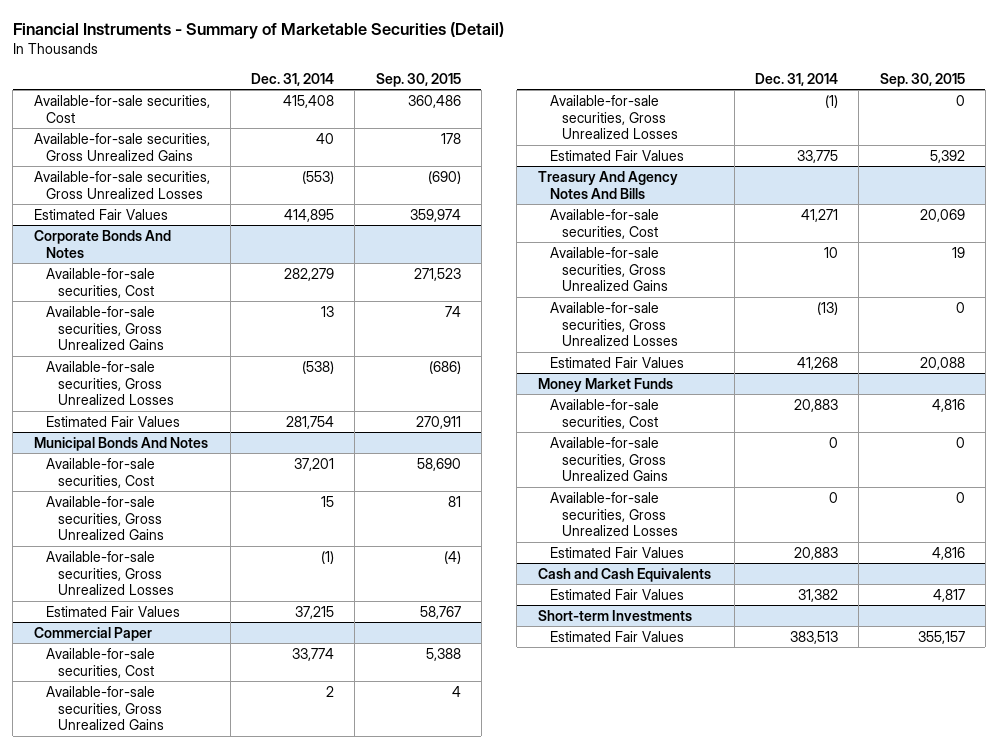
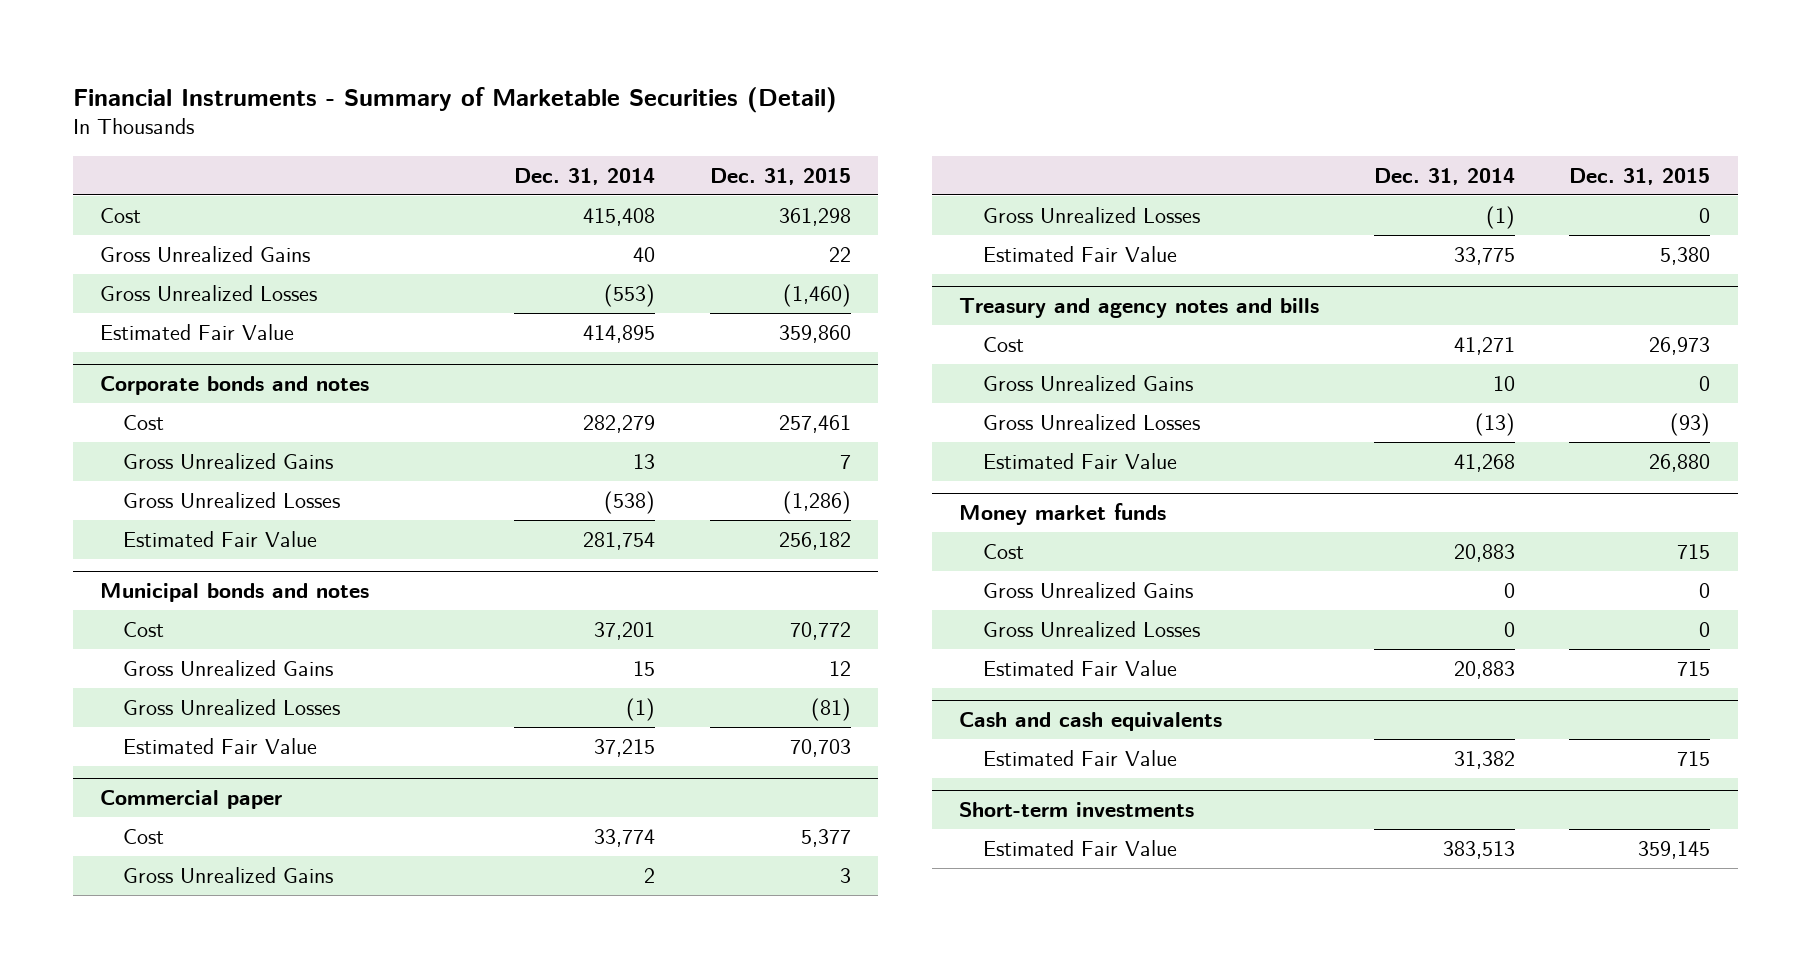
- | Dec. 31, 2014 | Sep. 30, 2015
+ | Dec. 31, 2014 | Dec. 31, 2015
- Available-for-sale securities, Cost | 415,408 | 360,486
- Available-for-sale securities, Gross Unrealized Gains | 40 | 178
- Available-for-sale securities, Gross Unrealized Losses | (553) | (690)
- Estimated Fair Values | 414,895 | 359,974
- Corporate Bonds And Notes
- Available-for-sale securities, Cost | 282,279 | 271,523
- Available-for-sale securities, Gross Unrealized Gains | 13 | 74
- Available-for-sale securities, Gross Unrealized Losses | (538) | (686)
- Estimated Fair Values | 281,754 | 270,911
- Municipal Bonds And Notes
- Available-for-sale securities, Cost | 37,201 | 58,690
- Available-for-sale securities, Gross Unrealized Gains | 15 | 81
- Available-for-sale securities, Gross Unrealized Losses | (1) | (4)
- Estimated Fair Values | 37,215 | 58,767
- Commercial Paper
- Available-for-sale securities, Cost | 33,774 | 5,388
- Available-for-sale securities, Gross Unrealized Gains | 2 | 4
- Available-for-sale securities, Gross Unrealized Losses | (1) | 0
- Estimated Fair Values | 33,775 | 5,392
- Treasury And Agency Notes And Bills
- Available-for-sale securities, Cost | 41,271 | 20,069
- Available-for-sale securities, Gross Unrealized Gains | 10 | 19
- Available-for-sale securities, Gross Unrealized Losses | (13) | 0
- Estimated Fair Values | 41,268 | 20,088
- Money Market Funds
- Available-for-sale securities, Cost | 20,883 | 4,816
- Available-for-sale securities, Gross Unrealized Gains | 0 | 0
- Available-for-sale securities, Gross Unrealized Losses | 0 | 0
- Estimated Fair Values | 20,883 | 4,816
- Cash and Cash Equivalents
- Estimated Fair Values | 31,382 | 4,817
- Short-term Investments
- Estimated Fair Values | 383,513 | 355,157
+ Cost | 415,408 | 361,298
+ Gross Unrealized Gains | 40 | 22
+ Gross Unrealized Losses | (553) | (1,460)
+ Estimated Fair Value | 414,895 | 359,860
+ Corporate bonds and notes
+ Cost | 282,279 | 257,461
+ Gross Unrealized Gains | 13 | 7
+ Gross Unrealized Losses | (538) | (1,286)
+ Estimated Fair Value | 281,754 | 256,182
+ Municipal bonds and notes
+ Cost | 37,201 | 70,772
+ Gross Unrealized Gains | 15 | 12
+ Gross Unrealized Losses | (1) | (81)
+ Estimated Fair Value | 37,215 | 70,703
+ Commercial paper
+ Cost | 33,774 | 5,377
+ Gross Unrealized Gains | 2 | 3
+ Gross Unrealized Losses | (1) | 0
+ Estimated Fair Value | 33,775 | 5,380
+ Treasury and agency notes and bills
+ Cost | 41,271 | 26,973
+ Gross Unrealized Gains | 10 | 0
+ Gross Unrealized Losses | (13) | (93)
+ Estimated Fair Value | 41,268 | 26,880
+ Money market funds
+ Cost | 20,883 | 715
+ Gross Unrealized Gains | 0 | 0
+ Gross Unrealized Losses | 0 | 0
+ Estimated Fair Value | 20,883 | 715
+ Cash and cash equivalents
+ Estimated Fair Value | 31,382 | 715
+ Short-term investments
+ Estimated Fair Value | 383,513 | 359,145

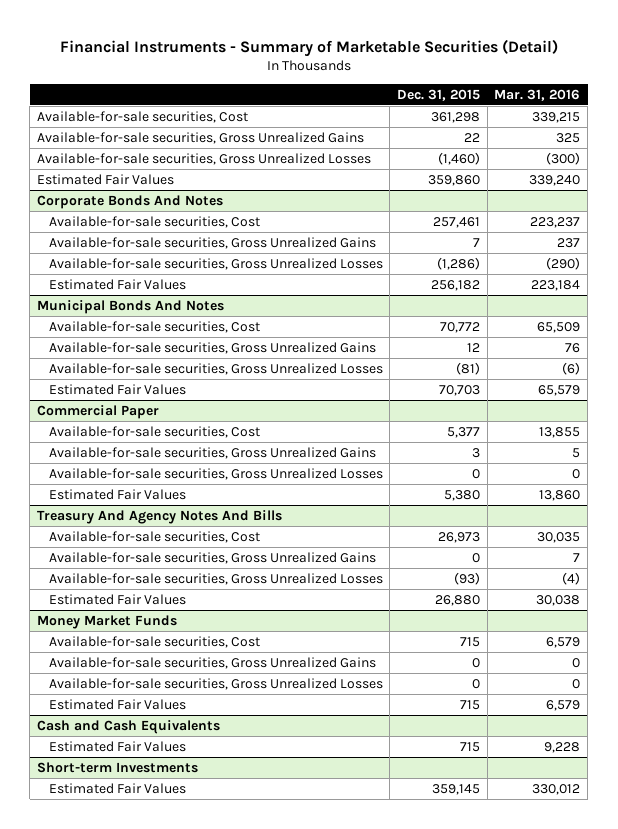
- | Dec. 31, 2014 | Dec. 31, 2015
+ | Dec. 31, 2015 | Mar. 31, 2016
- Cost | 415,408 | 361,298
- Gross Unrealized Gains | 40 | 22
- Gross Unrealized Losses | (553) | (1,460)
- Estimated Fair Value | 414,895 | 359,860
- Corporate bonds and notes
- Cost | 282,279 | 257,461
- Gross Unrealized Gains | 13 | 7
- Gross Unrealized Losses | (538) | (1,286)
- Estimated Fair Value | 281,754 | 256,182
- Municipal bonds and notes
- Cost | 37,201 | 70,772
- Gross Unrealized Gains | 15 | 12
- Gross Unrealized Losses | (1) | (81)
- Estimated Fair Value | 37,215 | 70,703
- Commercial paper
- Cost | 33,774 | 5,377
- Gross Unrealized Gains | 2 | 3
- Gross Unrealized Losses | (1) | 0
- Estimated Fair Value | 33,775 | 5,380
- Treasury and agency notes and bills
- Cost | 41,271 | 26,973
- Gross Unrealized Gains | 10 | 0
- Gross Unrealized Losses | (13) | (93)
- Estimated Fair Value | 41,268 | 26,880
- Money market funds
- Cost | 20,883 | 715
- Gross Unrealized Gains | 0 | 0
- Gross Unrealized Losses | 0 | 0
- Estimated Fair Value | 20,883 | 715
- Cash and cash equivalents
- Estimated Fair Value | 31,382 | 715
- Short-term investments
- Estimated Fair Value | 383,513 | 359,145
+ Available-for-sale securities, Cost | 361,298 | 339,215
+ Available-for-sale securities, Gross Unrealized Gains | 22 | 325
+ Available-for-sale securities, Gross Unrealized Losses | (1,460) | (300)
+ Estimated Fair Values | 359,860 | 339,240
+ Corporate Bonds And Notes
+ Available-for-sale securities, Cost | 257,461 | 223,237
+ Available-for-sale securities, Gross Unrealized Gains | 7 | 237
+ Available-for-sale securities, Gross Unrealized Losses | (1,286) | (290)
+ Estimated Fair Values | 256,182 | 223,184
+ Municipal Bonds And Notes
+ Available-for-sale securities, Cost | 70,772 | 65,509
+ Available-for-sale securities, Gross Unrealized Gains | 12 | 76
+ Available-for-sale securities, Gross Unrealized Losses | (81) | (6)
+ Estimated Fair Values | 70,703 | 65,579
+ Commercial Paper
+ Available-for-sale securities, Cost | 5,377 | 13,855
+ Available-for-sale securities, Gross Unrealized Gains | 3 | 5
+ Available-for-sale securities, Gross Unrealized Losses | 0 | 0
+ Estimated Fair Values | 5,380 | 13,860
+ Treasury And Agency Notes And Bills
+ Available-for-sale securities, Cost | 26,973 | 30,035
+ Available-for-sale securities, Gross Unrealized Gains | 0 | 7
+ Available-for-sale securities, Gross Unrealized Losses | (93) | (4)
+ Estimated Fair Values | 26,880 | 30,038
+ Money Market Funds
+ Available-for-sale securities, Cost | 715 | 6,579
+ Available-for-sale securities, Gross Unrealized Gains | 0 | 0
+ Available-for-sale securities, Gross Unrealized Losses | 0 | 0
+ Estimated Fair Values | 715 | 6,579
+ Cash and Cash Equivalents
+ Estimated Fair Values | 715 | 9,228
+ Short-term Investments
+ Estimated Fair Values | 359,145 | 330,012

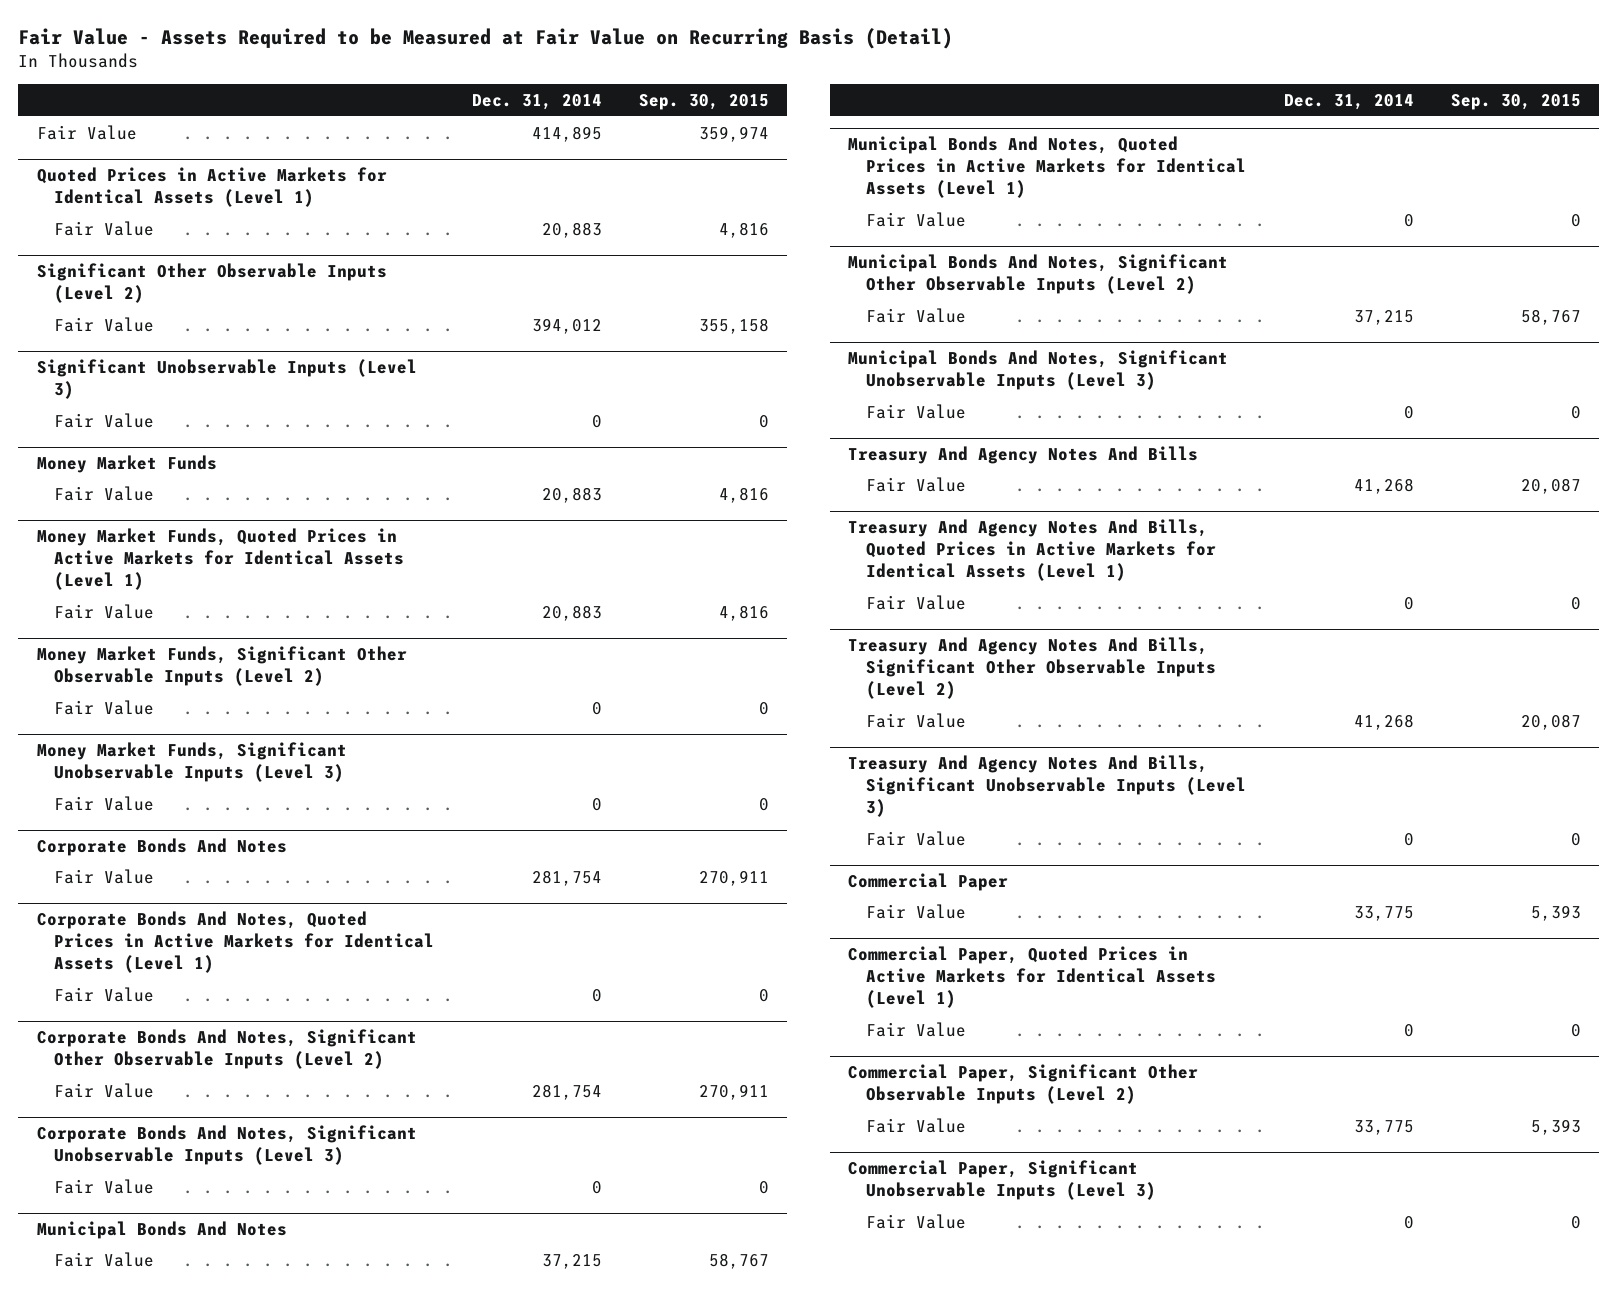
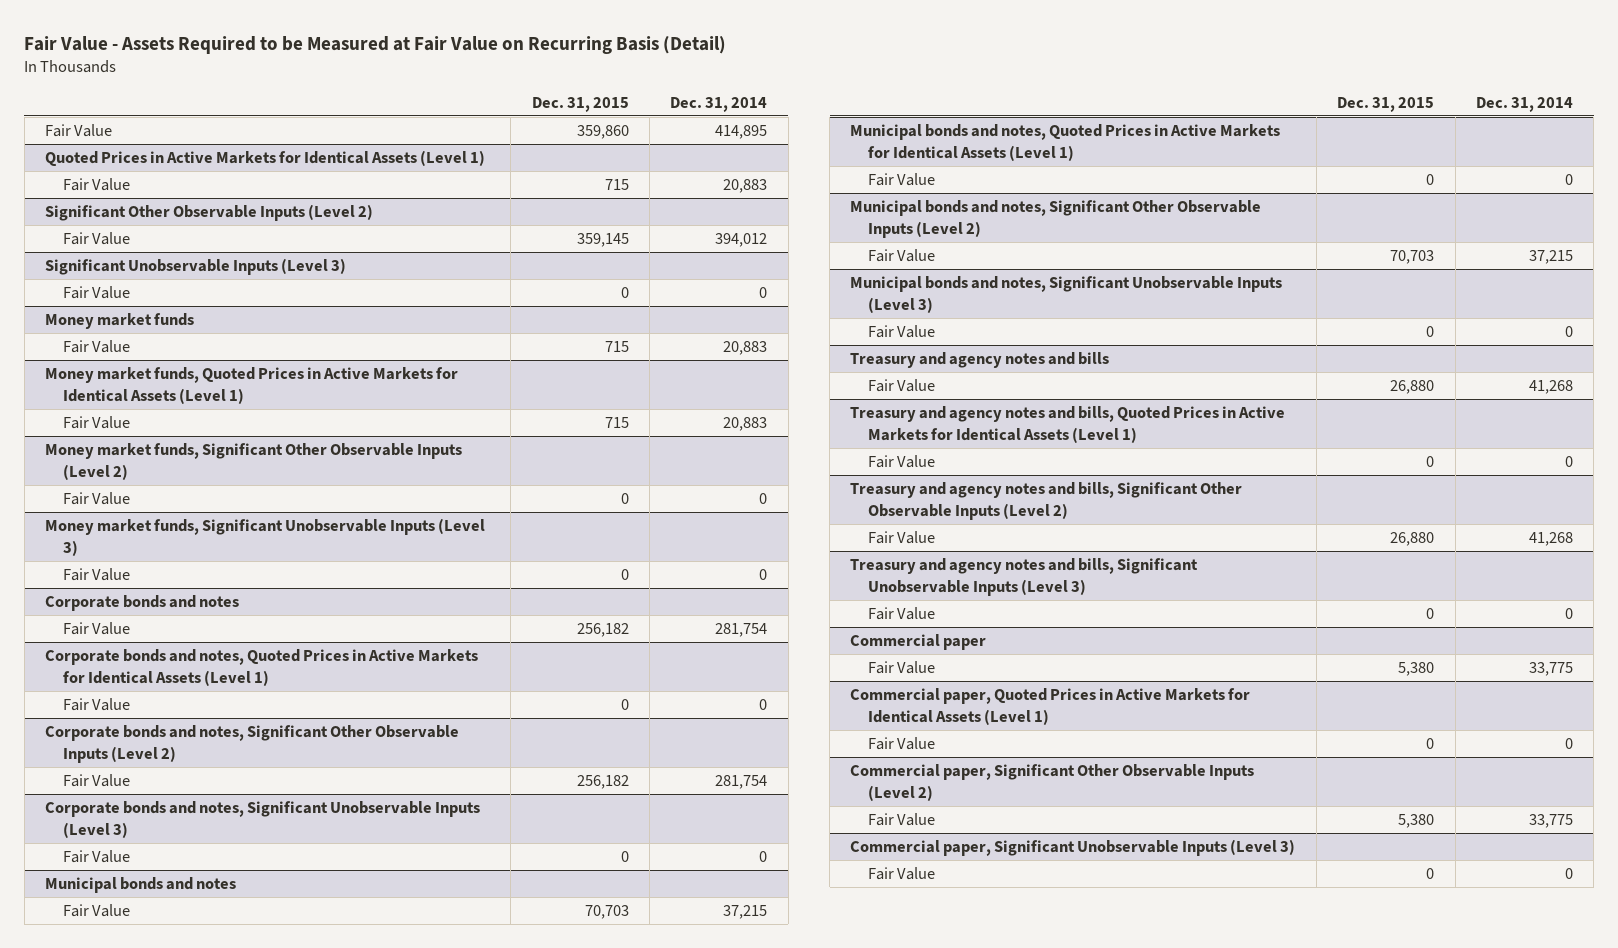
- | Dec. 31, 2014 | Sep. 30, 2015
+ | Dec. 31, 2015 | Dec. 31, 2014
- Money Market Funds
+ Money market funds
- Money Market Funds, Quoted Prices in Active Markets for Identical Assets (Level 1)
+ Money market funds, Quoted Prices in Active Markets for Identical Assets (Level 1)
- Money Market Funds, Significant Other Observable Inputs (Level 2)
+ Money market funds, Significant Other Observable Inputs (Level 2)
- Money Market Funds, Significant Unobservable Inputs (Level 3)
+ Money market funds, Significant Unobservable Inputs (Level 3)
- Corporate Bonds And Notes
+ Corporate bonds and notes
- Corporate Bonds And Notes, Quoted Prices in Active Markets for Identical Assets (Level 1)
+ Corporate bonds and notes, Quoted Prices in Active Markets for Identical Assets (Level 1)
- Corporate Bonds And Notes, Significant Other Observable Inputs (Level 2)
+ Corporate bonds and notes, Significant Other Observable Inputs (Level 2)
- Corporate Bonds And Notes, Significant Unobservable Inputs (Level 3)
+ Corporate bonds and notes, Significant Unobservable Inputs (Level 3)
- Municipal Bonds And Notes
+ Municipal bonds and notes
- Municipal Bonds And Notes, Quoted Prices in Active Markets for Identical Assets (Level 1)
+ Municipal bonds and notes, Quoted Prices in Active Markets for Identical Assets (Level 1)
- Municipal Bonds And Notes, Significant Other Observable Inputs (Level 2)
+ Municipal bonds and notes, Significant Other Observable Inputs (Level 2)
- Municipal Bonds And Notes, Significant Unobservable Inputs (Level 3)
+ Municipal bonds and notes, Significant Unobservable Inputs (Level 3)
- Treasury And Agency Notes And Bills
+ Treasury and agency notes and bills
- Treasury And Agency Notes And Bills, Quoted Prices in Active Markets for Identical Assets (Level 1)
+ Treasury and agency notes and bills, Quoted Prices in Active Markets for Identical Assets (Level 1)
- Treasury And Agency Notes And Bills, Significant Other Observable Inputs (Level 2)
+ Treasury and agency notes and bills, Significant Other Observable Inputs (Level 2)
- Treasury And Agency Notes And Bills, Significant Unobservable Inputs (Level 3)
+ Treasury and agency notes and bills, Significant Unobservable Inputs (Level 3)
- Commercial Paper
+ Commercial paper
- Commercial Paper, Quoted Prices in Active Markets for Identical Assets (Level 1)
+ Commercial paper, Quoted Prices in Active Markets for Identical Assets (Level 1)
- Commercial Paper, Significant Other Observable Inputs (Level 2)
+ Commercial paper, Significant Other Observable Inputs (Level 2)
- Commercial Paper, Significant Unobservable Inputs (Level 3)
+ Commercial paper, Significant Unobservable Inputs (Level 3)

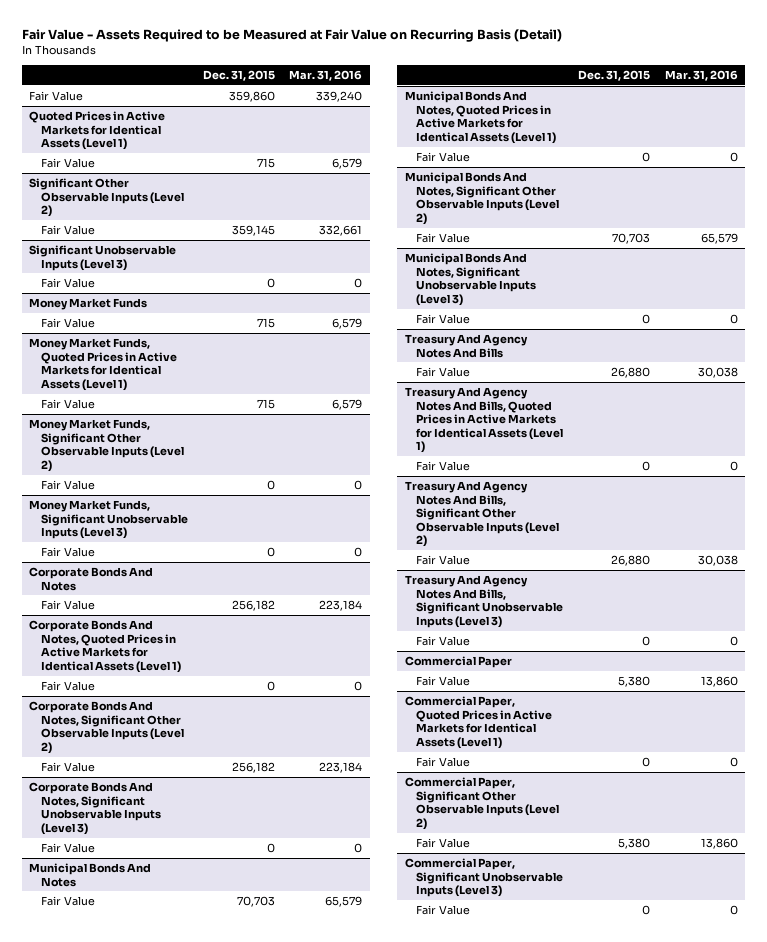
- | Dec. 31, 2015 | Dec. 31, 2014
+ | Dec. 31, 2015 | Mar. 31, 2016
- Money market funds
+ Money Market Funds
- Money market funds, Quoted Prices in Active Markets for Identical Assets (Level 1)
+ Money Market Funds, Quoted Prices in Active Markets for Identical Assets (Level 1)
- Money market funds, Significant Other Observable Inputs (Level 2)
+ Money Market Funds, Significant Other Observable Inputs (Level 2)
- Money market funds, Significant Unobservable Inputs (Level 3)
+ Money Market Funds, Significant Unobservable Inputs (Level 3)
- Corporate bonds and notes
+ Corporate Bonds And Notes
- Corporate bonds and notes, Quoted Prices in Active Markets for Identical Assets (Level 1)
+ Corporate Bonds And Notes, Quoted Prices in Active Markets for Identical Assets (Level 1)
- Corporate bonds and notes, Significant Other Observable Inputs (Level 2)
+ Corporate Bonds And Notes, Significant Other Observable Inputs (Level 2)
- Corporate bonds and notes, Significant Unobservable Inputs (Level 3)
+ Corporate Bonds And Notes, Significant Unobservable Inputs (Level 3)
- Municipal bonds and notes
+ Municipal Bonds And Notes
- Municipal bonds and notes, Quoted Prices in Active Markets for Identical Assets (Level 1)
+ Municipal Bonds And Notes, Quoted Prices in Active Markets for Identical Assets (Level 1)
- Municipal bonds and notes, Significant Other Observable Inputs (Level 2)
+ Municipal Bonds And Notes, Significant Other Observable Inputs (Level 2)
- Municipal bonds and notes, Significant Unobservable Inputs (Level 3)
+ Municipal Bonds And Notes, Significant Unobservable Inputs (Level 3)
- Treasury and agency notes and bills
+ Treasury And Agency Notes And Bills
- Treasury and agency notes and bills, Quoted Prices in Active Markets for Identical Assets (Level 1)
+ Treasury And Agency Notes And Bills, Quoted Prices in Active Markets for Identical Assets (Level 1)
- Treasury and agency notes and bills, Significant Other Observable Inputs (Level 2)
+ Treasury And Agency Notes And Bills, Significant Other Observable Inputs (Level 2)
- Treasury and agency notes and bills, Significant Unobservable Inputs (Level 3)
+ Treasury And Agency Notes And Bills, Significant Unobservable Inputs (Level 3)
- Commercial paper
+ Commercial Paper
- Commercial paper, Quoted Prices in Active Markets for Identical Assets (Level 1)
+ Commercial Paper, Quoted Prices in Active Markets for Identical Assets (Level 1)
- Commercial paper, Significant Other Observable Inputs (Level 2)
+ Commercial Paper, Significant Other Observable Inputs (Level 2)
- Commercial paper, Significant Unobservable Inputs (Level 3)
+ Commercial Paper, Significant Unobservable Inputs (Level 3)

